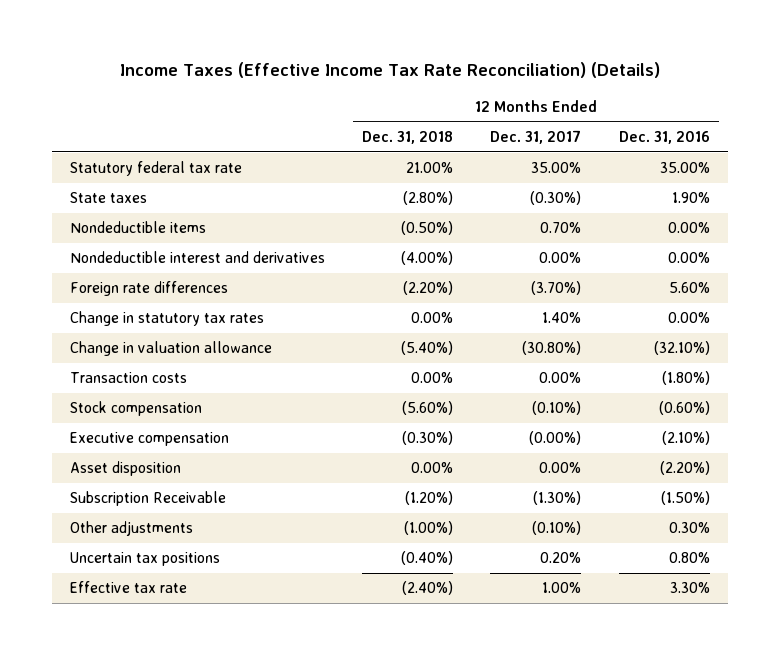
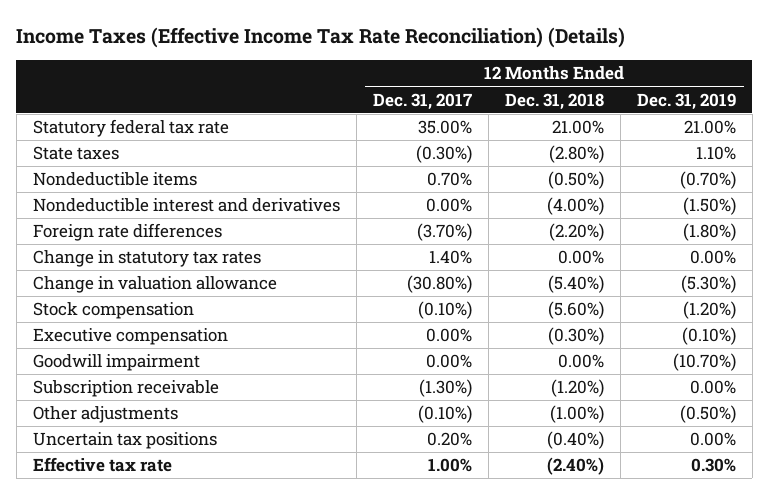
- | 12 Months Ended Dec. 31, 2018 | 12 Months Ended Dec. 31, 2017 | 12 Months Ended Dec. 31, 2016
+ | 12 Months Ended Dec. 31, 2017 | 12 Months Ended Dec. 31, 2018 | 12 Months Ended Dec. 31, 2019
- Transaction costs | 0.00% | 0.00% | (1.80%)
- Executive compensation | (0.30%) | (0.00%) | (2.10%)
- Asset disposition | 0.00% | 0.00% | (2.20%)
- Subscription Receivable | (1.20%) | (1.30%) | (1.50%)
+ Executive compensation | 0.00% | (0.30%) | (0.10%)
+ Goodwill impairment | 0.00% | 0.00% | (10.70%)
+ Subscription receivable | (1.30%) | (1.20%) | 0.00%

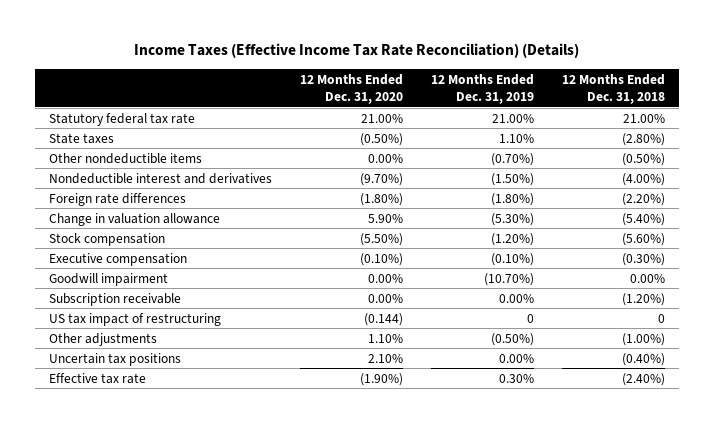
- | 12 Months Ended Dec. 31, 2017 | 12 Months Ended Dec. 31, 2018 | 12 Months Ended Dec. 31, 2019
+ | 12 Months Ended Dec. 31, 2020 | 12 Months Ended Dec. 31, 2019 | 12 Months Ended Dec. 31, 2018
- Nondeductible items | 0.70% | (0.50%) | (0.70%)
+ Other nondeductible items | 0.00% | (0.70%) | (0.50%)
- Change in statutory tax rates | 1.40% | 0.00% | 0.00%
+ US tax impact of restructuring | (0.144) | 0 | 0

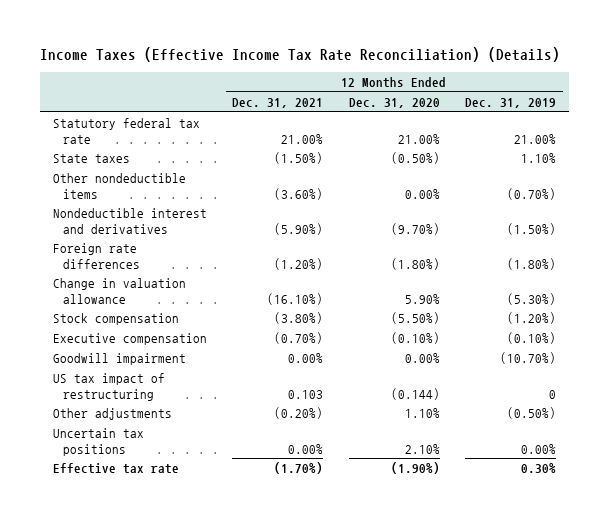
- | 12 Months Ended Dec. 31, 2020 | 12 Months Ended Dec. 31, 2019 | 12 Months Ended Dec. 31, 2018
+ | 12 Months Ended Dec. 31, 2021 | 12 Months Ended Dec. 31, 2020 | 12 Months Ended Dec. 31, 2019
- Subscription receivable | 0.00% | 0.00% | (1.20%)

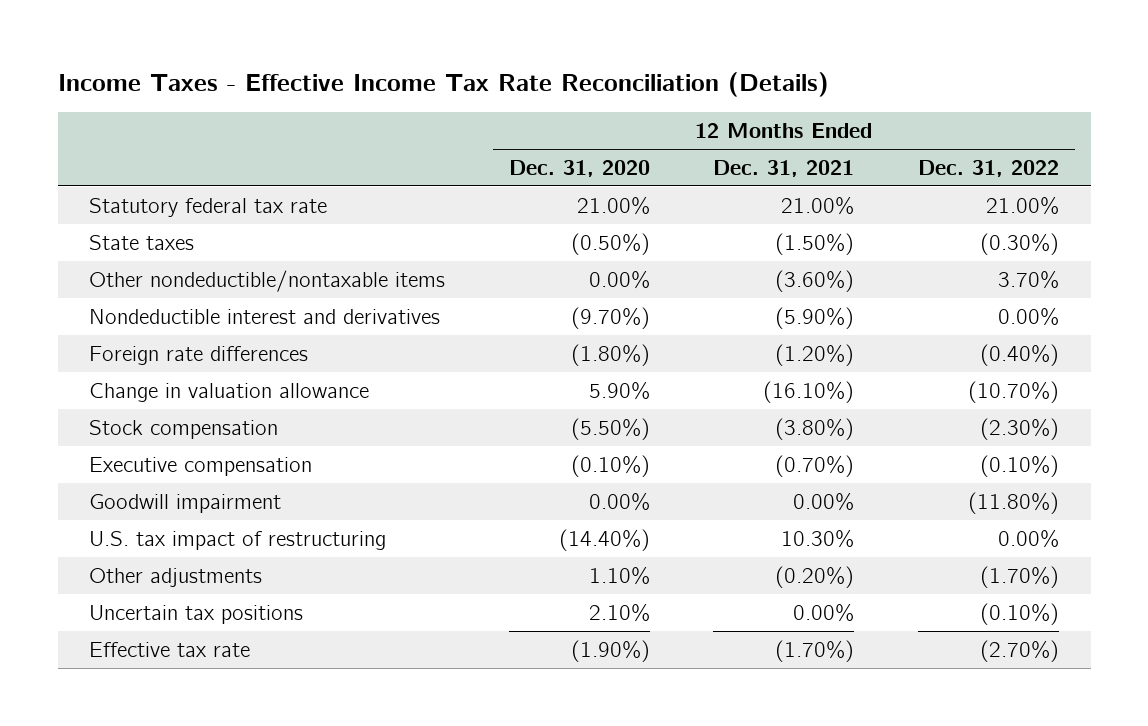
- Income Taxes (Effective Income Tax Rate Reconciliation) (Details)
+ Income Taxes - Effective Income Tax Rate Reconciliation (Details)
- | 12 Months Ended Dec. 31, 2021 | 12 Months Ended Dec. 31, 2020 | 12 Months Ended Dec. 31, 2019
+ | 12 Months Ended Dec. 31, 2020 | 12 Months Ended Dec. 31, 2021 | 12 Months Ended Dec. 31, 2022
- Other nondeductible items | (3.60%) | 0.00% | (0.70%)
+ Other nondeductible/nontaxable items | 0.00% | (3.60%) | 3.70%
- US tax impact of restructuring | 0.103 | (0.144) | 0
+ U.S. tax impact of restructuring | (14.40%) | 10.30% | 0.00%

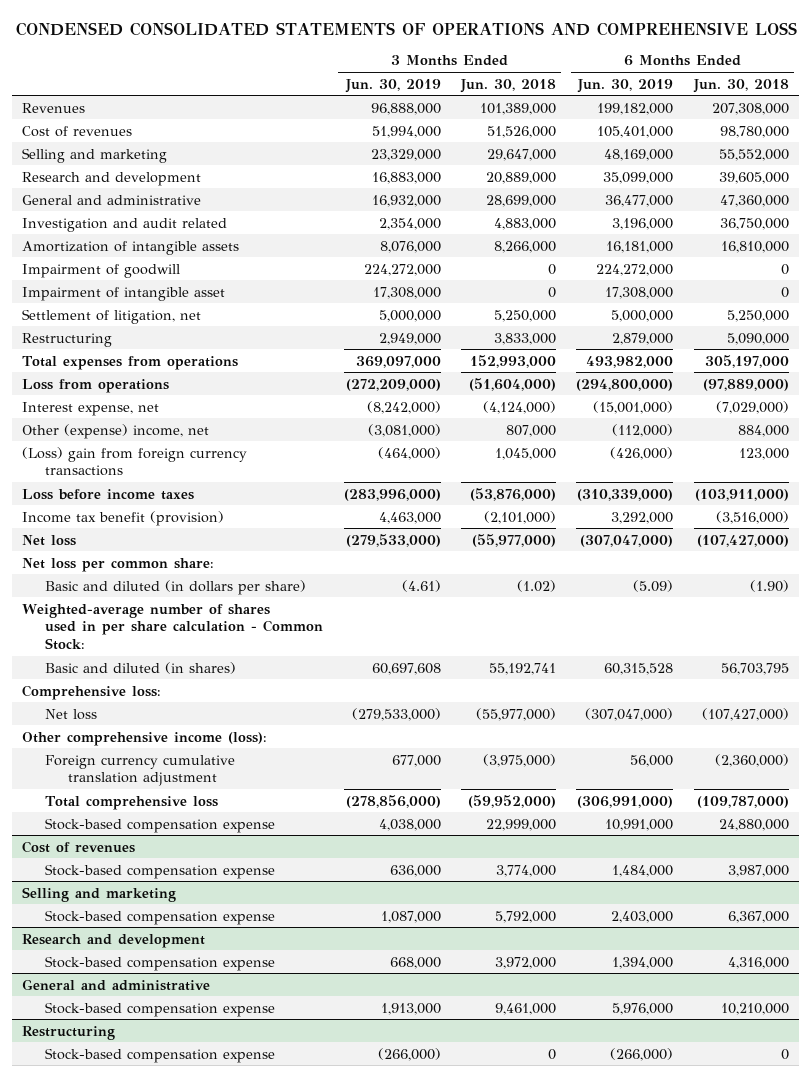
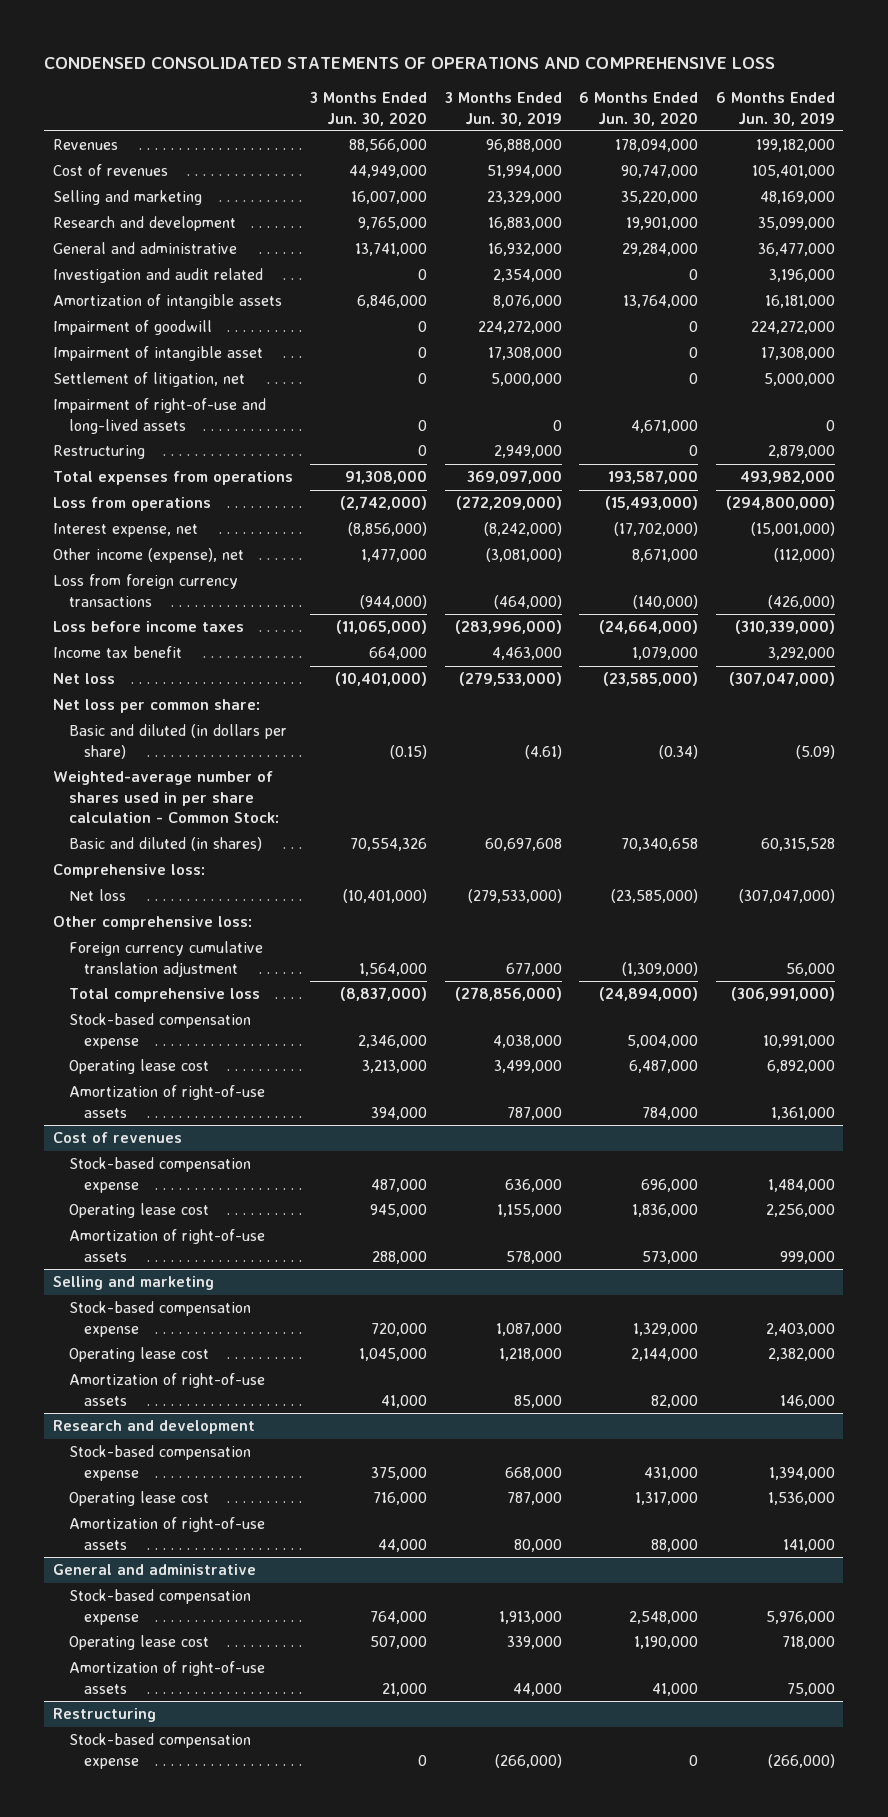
- | 3 Months Ended Jun. 30, 2019 | 3 Months Ended Jun. 30, 2018 | 6 Months Ended Jun. 30, 2019 | 6 Months Ended Jun. 30, 2018
+ | 3 Months Ended Jun. 30, 2020 | 3 Months Ended Jun. 30, 2019 | 6 Months Ended Jun. 30, 2020 | 6 Months Ended Jun. 30, 2019
+ Impairment of right-of-use and long-lived assets | 0 | 0 | 4,671,000 | 0
- Other (expense) income, net | (3,081,000) | 807,000 | (112,000) | 884,000
- (Loss) gain from foreign currency transactions | (464,000) | 1,045,000 | (426,000) | 123,000
+ Other income (expense), net | 1,477,000 | (3,081,000) | 8,671,000 | (112,000)
+ Loss from foreign currency transactions | (944,000) | (464,000) | (140,000) | (426,000)
- Income tax benefit (provision) | 4,463,000 | (2,101,000) | 3,292,000 | (3,516,000)
+ Income tax benefit | 664,000 | 4,463,000 | 1,079,000 | 3,292,000
- Other comprehensive income (loss):
+ Other comprehensive loss:
+ Operating lease cost | 3,213,000 | 3,499,000 | 6,487,000 | 6,892,000
+ Amortization of right-of-use assets | 394,000 | 787,000 | 784,000 | 1,361,000
@ Cost of revenues
+ Operating lease cost | 945,000 | 1,155,000 | 1,836,000 | 2,256,000
+ Amortization of right-of-use assets | 288,000 | 578,000 | 573,000 | 999,000
@ Selling and marketing
+ Operating lease cost | 1,045,000 | 1,218,000 | 2,144,000 | 2,382,000
+ Amortization of right-of-use assets | 41,000 | 85,000 | 82,000 | 146,000
@ Research and development
+ Operating lease cost | 716,000 | 787,000 | 1,317,000 | 1,536,000
+ Amortization of right-of-use assets | 44,000 | 80,000 | 88,000 | 141,000
@ General and administrative
+ Operating lease cost | 507,000 | 339,000 | 1,190,000 | 718,000
+ Amortization of right-of-use assets | 21,000 | 44,000 | 41,000 | 75,000

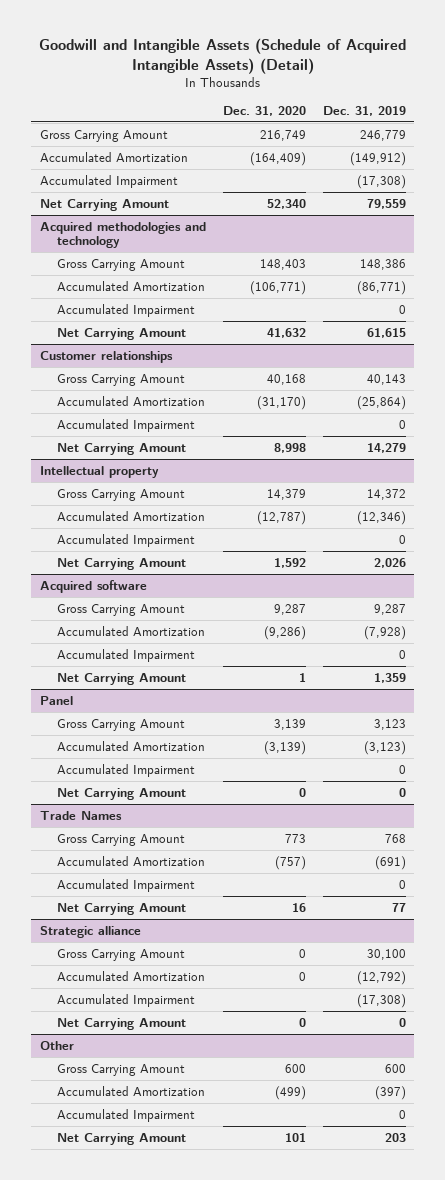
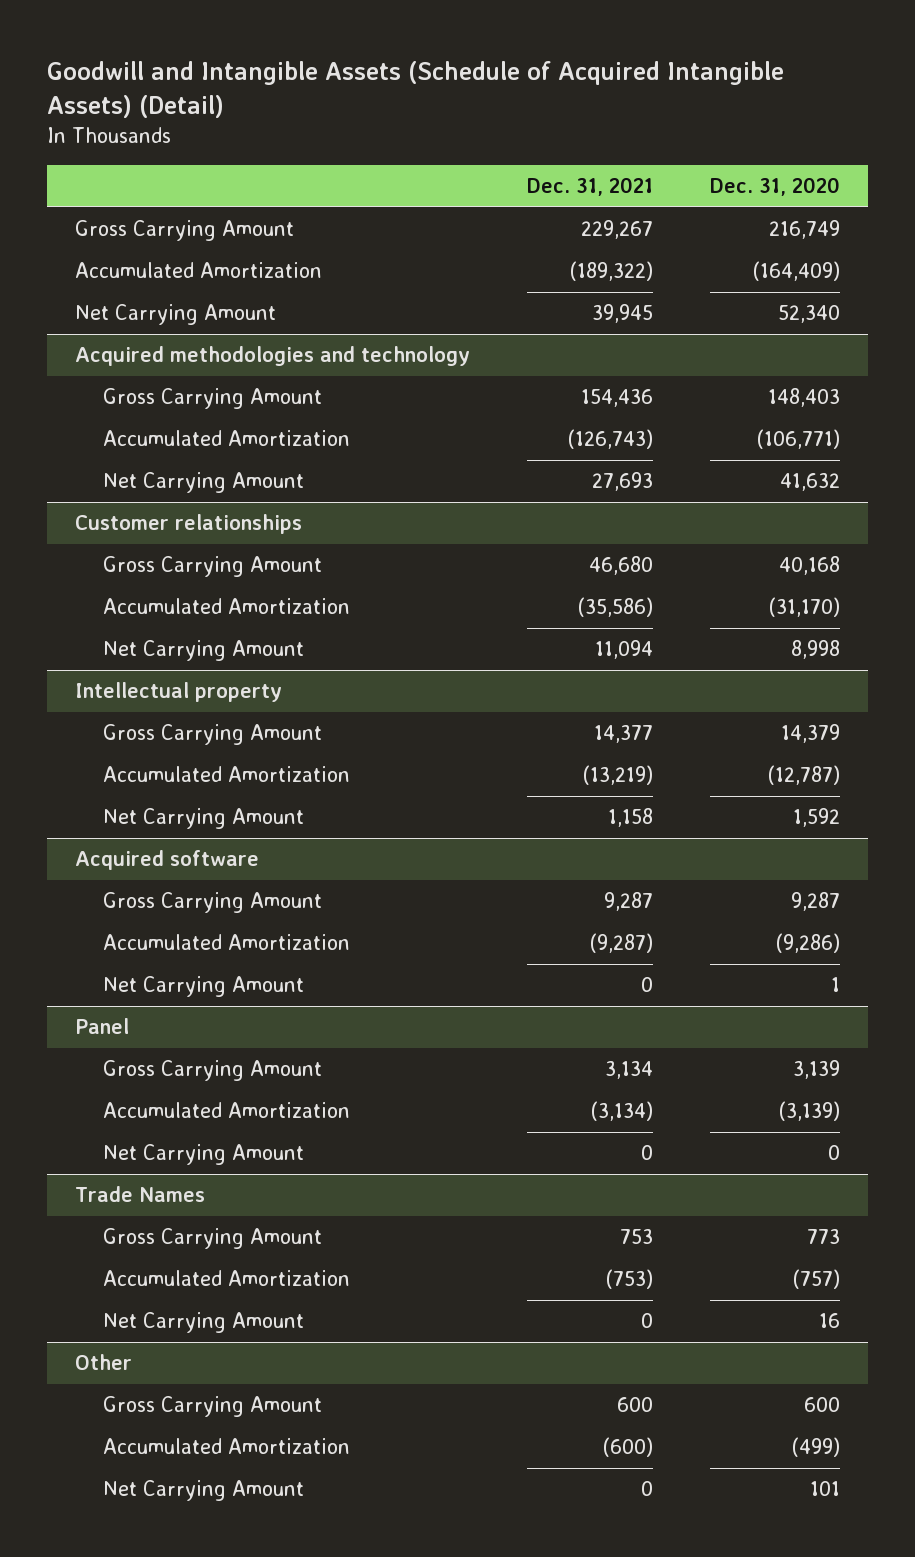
- | Dec. 31, 2020 | Dec. 31, 2019
+ | Dec. 31, 2021 | Dec. 31, 2020
- Accumulated Impairment | | (17,308)
@ Acquired methodologies and technology
- Accumulated Impairment | | 0
@ Customer relationships
- Accumulated Impairment | | 0
@ Intellectual property
- Accumulated Impairment | | 0
@ Acquired software
- Accumulated Impairment | | 0
@ Panel
- Accumulated Impairment | | 0
@ Trade Names
- Accumulated Impairment | | 0
- Strategic alliance
- Gross Carrying Amount | 0 | 30,100
- Accumulated Amortization | 0 | (12,792)
- Accumulated Impairment | | (17,308)
- Net Carrying Amount | 0 | 0
@ Other
- Accumulated Impairment | | 0

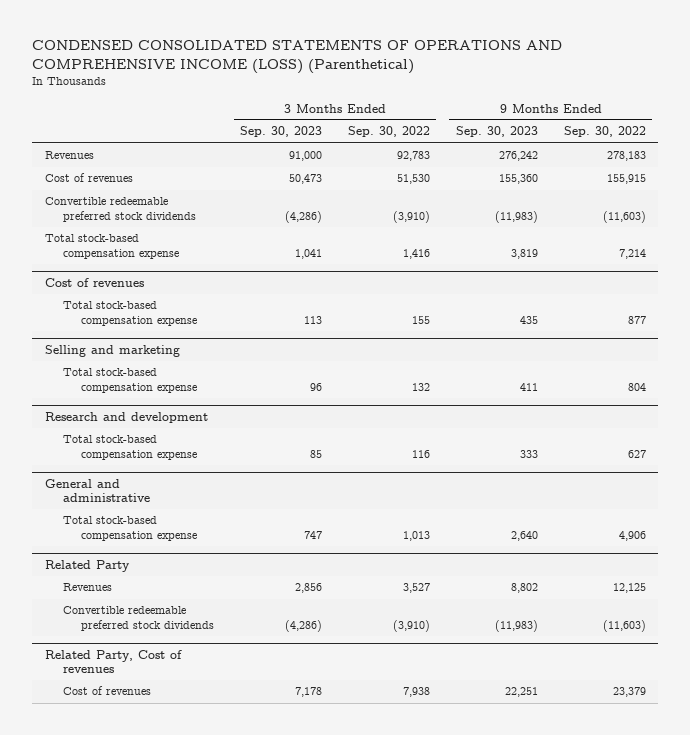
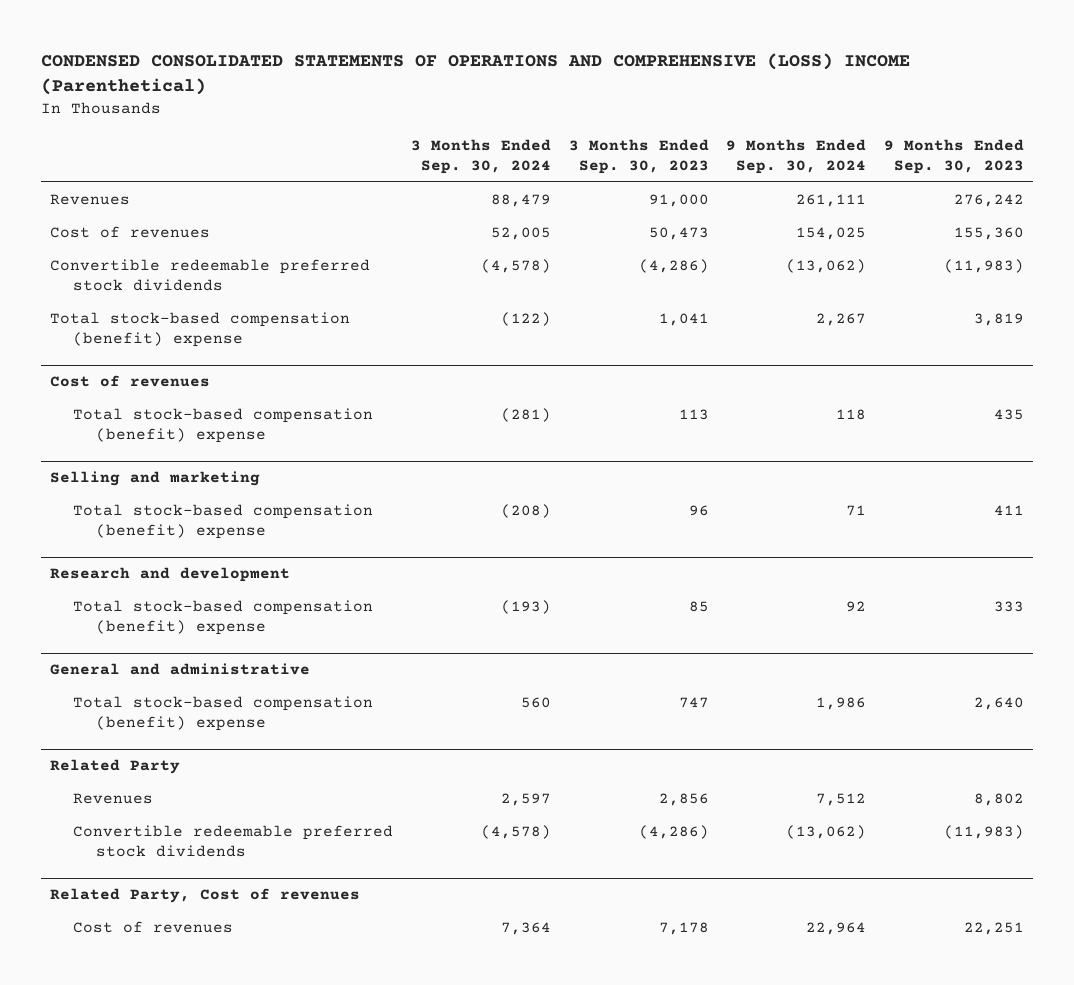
- CONDENSED CONSOLIDATED STATEMENTS OF OPERATIONS AND COMPREHENSIVE INCOME (LOSS) (Parenthetical)
+ CONDENSED CONSOLIDATED STATEMENTS OF OPERATIONS AND COMPREHENSIVE (LOSS) INCOME (Parenthetical)
- | 3 Months Ended Sep. 30, 2023 | 3 Months Ended Sep. 30, 2022 | 9 Months Ended Sep. 30, 2023 | 9 Months Ended Sep. 30, 2022
+ | 3 Months Ended Sep. 30, 2024 | 3 Months Ended Sep. 30, 2023 | 9 Months Ended Sep. 30, 2024 | 9 Months Ended Sep. 30, 2023
- Total stock-based compensation expense | 1,041 | 1,416 | 3,819 | 7,214
+ Total stock-based compensation (benefit) expense | (122) | 1,041 | 2,267 | 3,819
@ Cost of revenues
- Total stock-based compensation expense | 113 | 155 | 435 | 877
+ Total stock-based compensation (benefit) expense | (281) | 113 | 118 | 435
@ Selling and marketing
- Total stock-based compensation expense | 96 | 132 | 411 | 804
+ Total stock-based compensation (benefit) expense | (208) | 96 | 71 | 411
@ Research and development
- Total stock-based compensation expense | 85 | 116 | 333 | 627
+ Total stock-based compensation (benefit) expense | (193) | 85 | 92 | 333
@ General and administrative
- Total stock-based compensation expense | 747 | 1,013 | 2,640 | 4,906
+ Total stock-based compensation (benefit) expense | 560 | 747 | 1,986 | 2,640

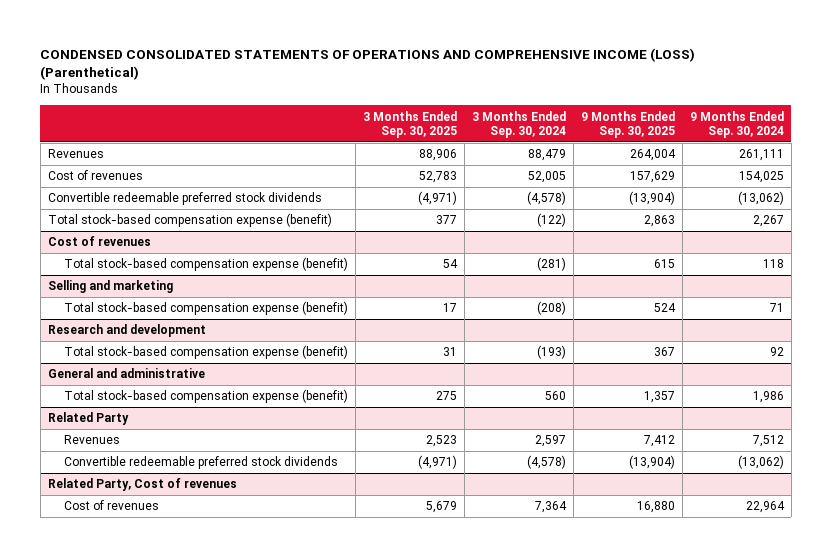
- CONDENSED CONSOLIDATED STATEMENTS OF OPERATIONS AND COMPREHENSIVE (LOSS) INCOME (Parenthetical)
+ CONDENSED CONSOLIDATED STATEMENTS OF OPERATIONS AND COMPREHENSIVE INCOME (LOSS) (Parenthetical)
- | 3 Months Ended Sep. 30, 2024 | 3 Months Ended Sep. 30, 2023 | 9 Months Ended Sep. 30, 2024 | 9 Months Ended Sep. 30, 2023
+ | 3 Months Ended Sep. 30, 2025 | 3 Months Ended Sep. 30, 2024 | 9 Months Ended Sep. 30, 2025 | 9 Months Ended Sep. 30, 2024
- Total stock-based compensation (benefit) expense | (122) | 1,041 | 2,267 | 3,819
+ Total stock-based compensation expense (benefit) | 377 | (122) | 2,863 | 2,267
@ Cost of revenues
- Total stock-based compensation (benefit) expense | (281) | 113 | 118 | 435
+ Total stock-based compensation expense (benefit) | 54 | (281) | 615 | 118
@ Selling and marketing
- Total stock-based compensation (benefit) expense | (208) | 96 | 71 | 411
+ Total stock-based compensation expense (benefit) | 17 | (208) | 524 | 71
@ Research and development
- Total stock-based compensation (benefit) expense | (193) | 85 | 92 | 333
+ Total stock-based compensation expense (benefit) | 31 | (193) | 367 | 92
@ General and administrative
- Total stock-based compensation (benefit) expense | 560 | 747 | 1,986 | 2,640
+ Total stock-based compensation expense (benefit) | 275 | 560 | 1,357 | 1,986

